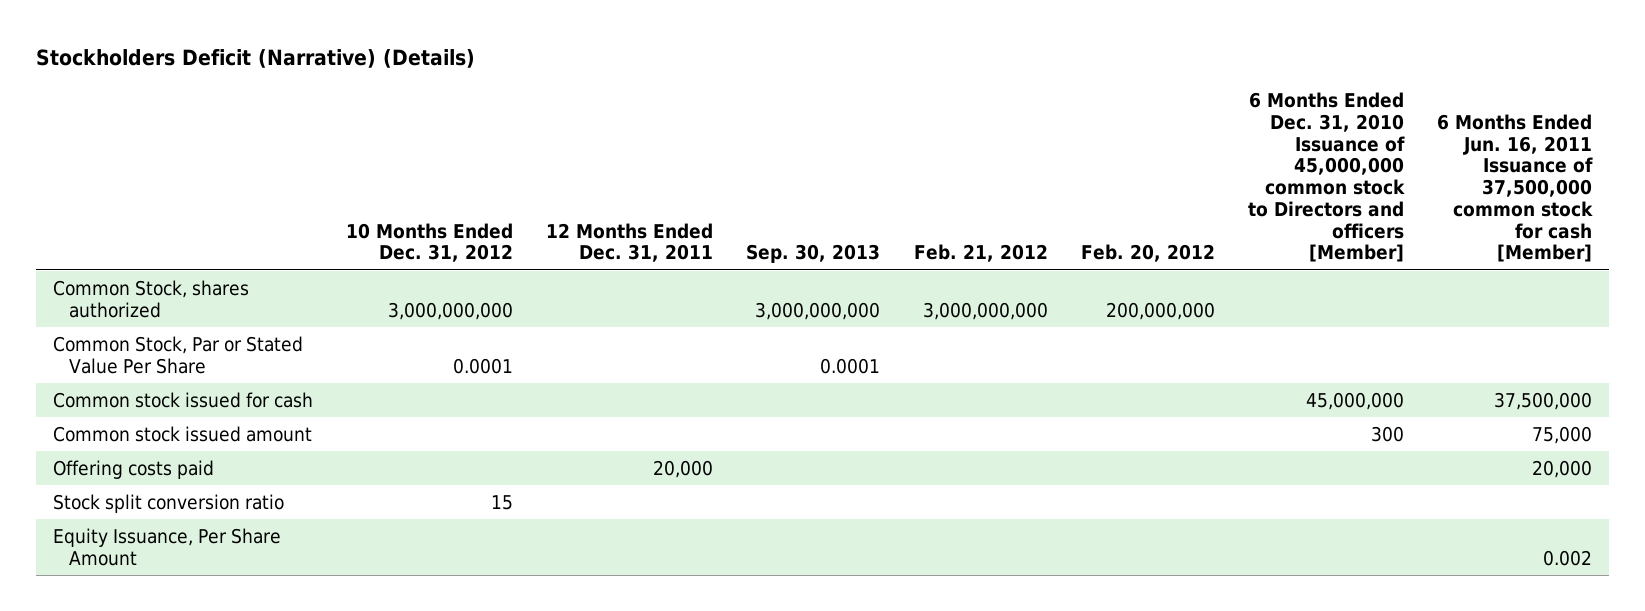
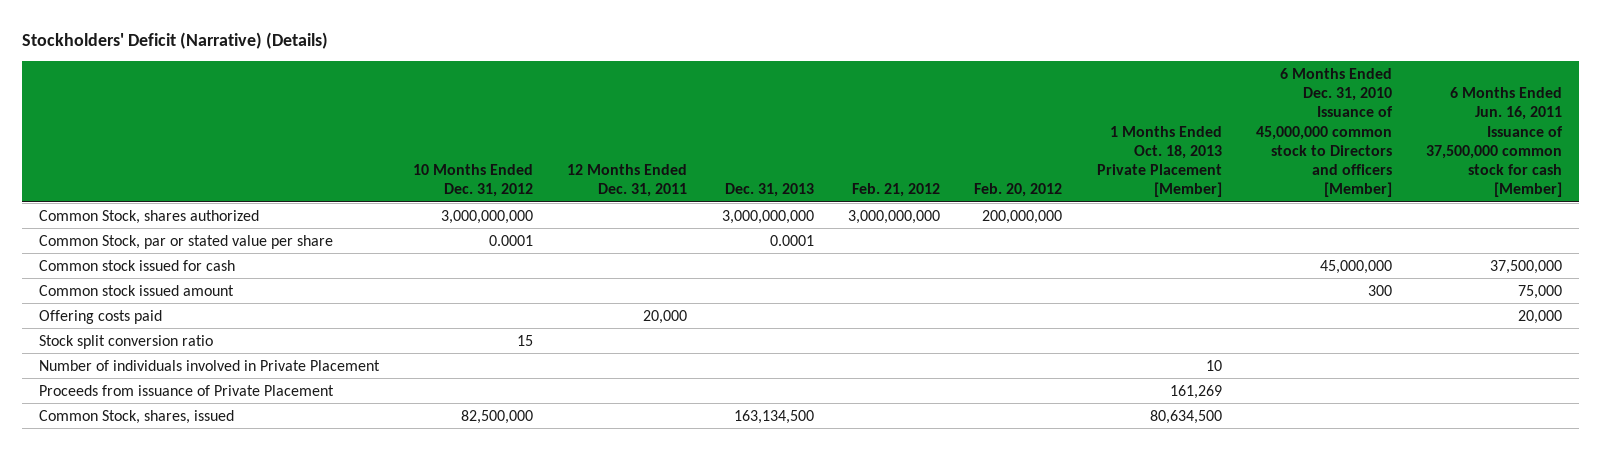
- Stockholders Deficit (Narrative) (Details)
+ Stockholders' Deficit (Narrative) (Details)
- | 10 Months Ended Dec. 31, 2012 | 12 Months Ended Dec. 31, 2011 | Sep. 30, 2013 | Feb. 21, 2012 | Feb. 20, 2012 | 6 Months Ended Dec. 31, 2010 Issuance of 45,000,000 common stock to Directors and officers [Member] | 6 Months Ended Jun. 16, 2011 Issuance of 37,500,000 common stock for cash [Member]
+ | 10 Months Ended Dec. 31, 2012 | 12 Months Ended Dec. 31, 2011 | Dec. 31, 2013 | Feb. 21, 2012 | Feb. 20, 2012 | 1 Months Ended Oct. 18, 2013 Private Placement [Member] | 6 Months Ended Dec. 31, 2010 Issuance of 45,000,000 common stock to Directors and officers [Member] | 6 Months Ended Jun. 16, 2011 Issuance of 37,500,000 common stock for cash [Member]
- Common Stock, Par or Stated Value Per Share | 0.0001 | | 0.0001 | | | |
+ Common Stock, par or stated value per share | 0.0001 | | 0.0001 | | | | |
- Equity Issuance, Per Share Amount | | | | | | | 0.002
+ Number of individuals involved in Private Placement | | | | | | 10 | |
+ Proceeds from issuance of Private Placement | | | | | | 161,269 | |
+ Common Stock, shares, issued | 82,500,000 | | 163,134,500 | | | 80,634,500 | |

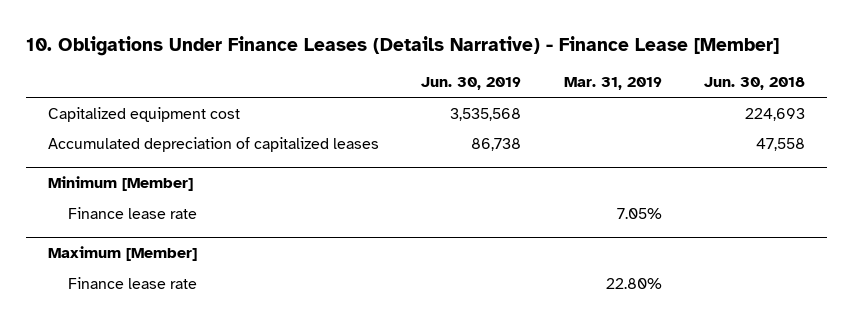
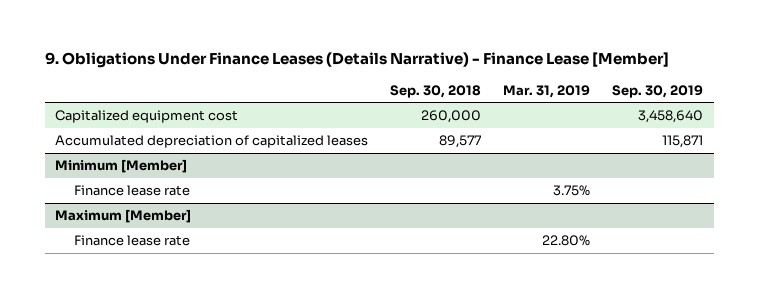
- 10. Obligations Under Finance Leases (Details Narrative) - Finance Lease [Member]
+ 9. Obligations Under Finance Leases (Details Narrative) - Finance Lease [Member]
- | Jun. 30, 2019 | Mar. 31, 2019 | Jun. 30, 2018
+ | Sep. 30, 2018 | Mar. 31, 2019 | Sep. 30, 2019
@ Minimum [Member]
- Finance lease rate | | 7.05% |
+ Finance lease rate | | 3.75% |

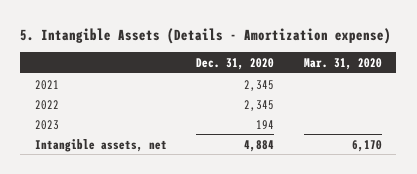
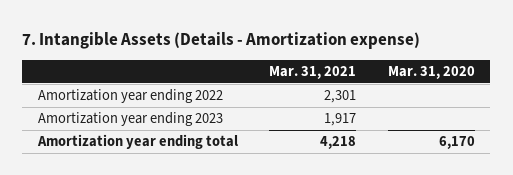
- 5. Intangible Assets (Details - Amortization expense)
+ 7. Intangible Assets (Details - Amortization expense)
- | Dec. 31, 2020 | Mar. 31, 2020
+ | Mar. 31, 2021 | Mar. 31, 2020
- 2021 | 2,345 |
- 2022 | 2,345 |
- 2023 | 194 |
- Intangible assets, net | 4,884 | 6,170
+ Amortization year ending 2022 | 2,301 |
+ Amortization year ending 2023 | 1,917 |
+ Amortization year ending total | 4,218 | 6,170

